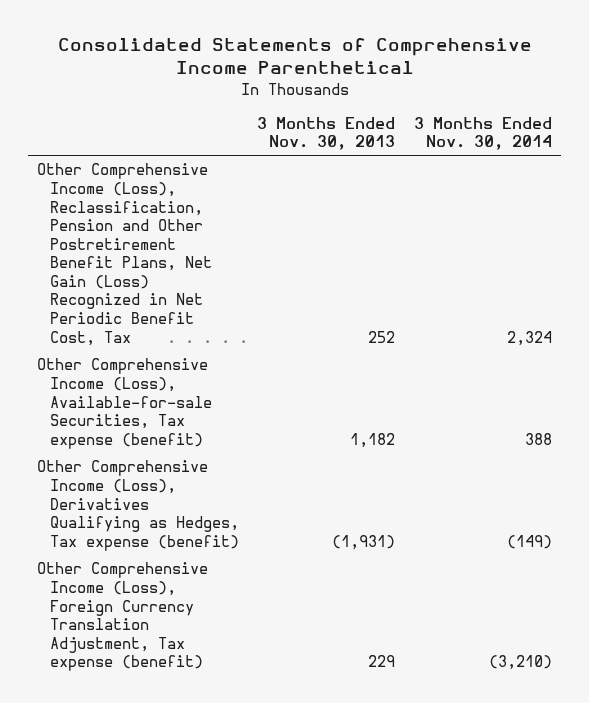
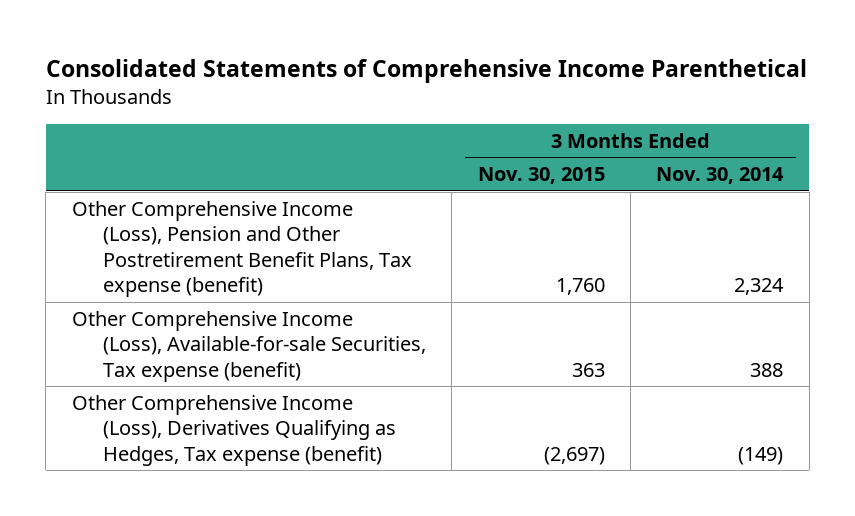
- | 3 Months Ended Nov. 30, 2013 | 3 Months Ended Nov. 30, 2014
+ | 3 Months Ended Nov. 30, 2015 | 3 Months Ended Nov. 30, 2014
- Other Comprehensive Income (Loss), Reclassification, Pension and Other Postretirement Benefit Plans, Net Gain (Loss) Recognized in Net Periodic Benefit Cost, Tax | 252 | 2,324
+ Other Comprehensive Income (Loss), Pension and Other Postretirement Benefit Plans, Tax expense (benefit) | 1,760 | 2,324
- Other Comprehensive Income (Loss), Foreign Currency Translation Adjustment, Tax expense (benefit) | 229 | (3,210)

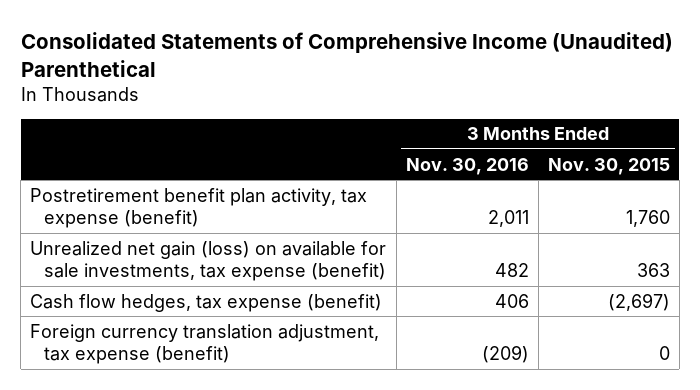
- Consolidated Statements of Comprehensive Income Parenthetical
+ Consolidated Statements of Comprehensive Income (Unaudited) Parenthetical
- | 3 Months Ended Nov. 30, 2015 | 3 Months Ended Nov. 30, 2014
+ | 3 Months Ended Nov. 30, 2016 | 3 Months Ended Nov. 30, 2015
- Other Comprehensive Income (Loss), Pension and Other Postretirement Benefit Plans, Tax expense (benefit) | 1,760 | 2,324
- Other Comprehensive Income (Loss), Available-for-sale Securities, Tax expense (benefit) | 363 | 388
- Other Comprehensive Income (Loss), Derivatives Qualifying as Hedges, Tax expense (benefit) | (2,697) | (149)
+ Postretirement benefit plan activity, tax expense (benefit) | 2,011 | 1,760
+ Unrealized net gain (loss) on available for sale investments, tax expense (benefit) | 482 | 363
+ Cash flow hedges, tax expense (benefit) | 406 | (2,697)
+ Foreign currency translation adjustment, tax expense (benefit) | (209) | 0

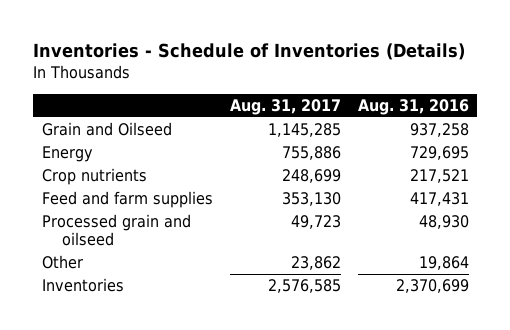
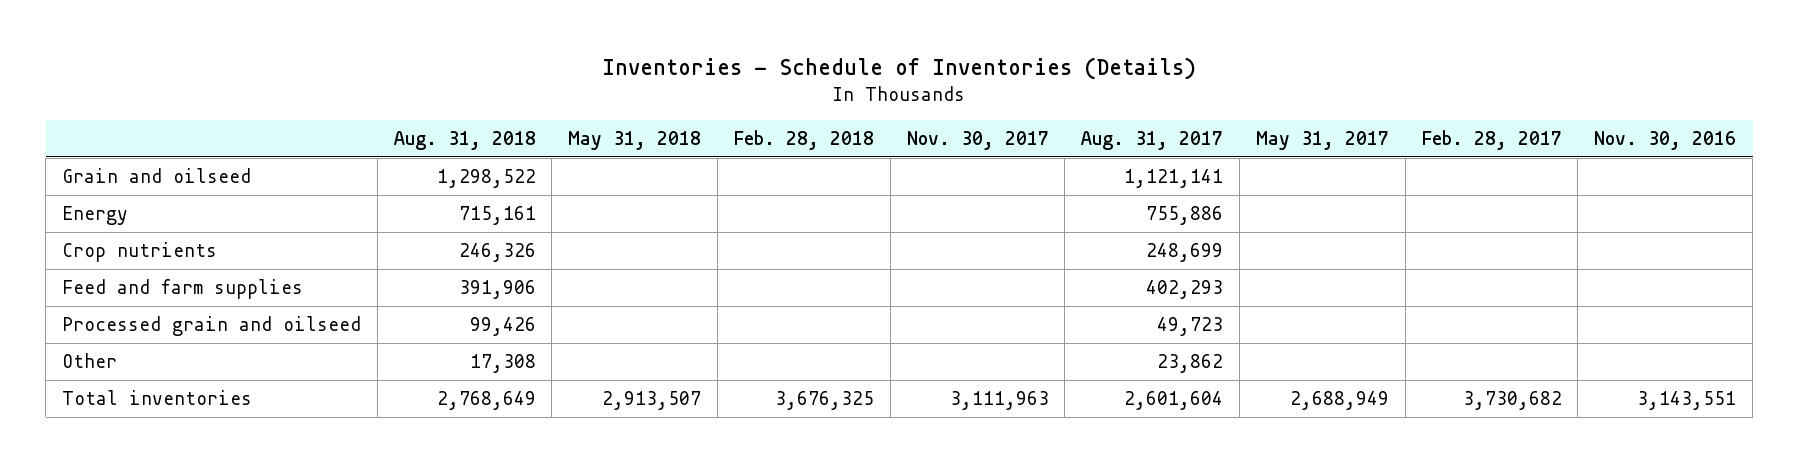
- | Aug. 31, 2017 | Aug. 31, 2016
+ | Aug. 31, 2018 | May 31, 2018 | Feb. 28, 2018 | Nov. 30, 2017 | Aug. 31, 2017 | May 31, 2017 | Feb. 28, 2017 | Nov. 30, 2016
- Grain and Oilseed | 1,145,285 | 937,258
+ Grain and oilseed | 1,298,522 | | | | 1,121,141 | | |
- Feed and farm supplies | 353,130 | 417,431
+ Feed and farm supplies | 391,906 | | | | 402,293 | | |
- Inventories | 2,576,585 | 2,370,699
+ Total inventories | 2,768,649 | 2,913,507 | 3,676,325 | 3,111,963 | 2,601,604 | 2,688,949 | 3,730,682 | 3,143,551

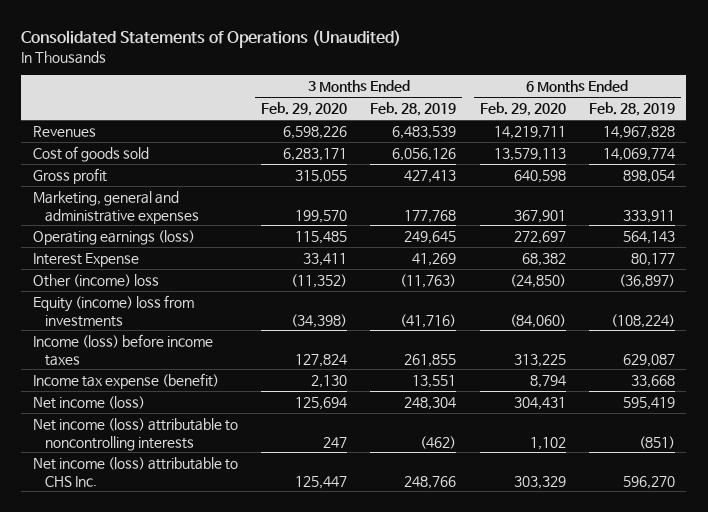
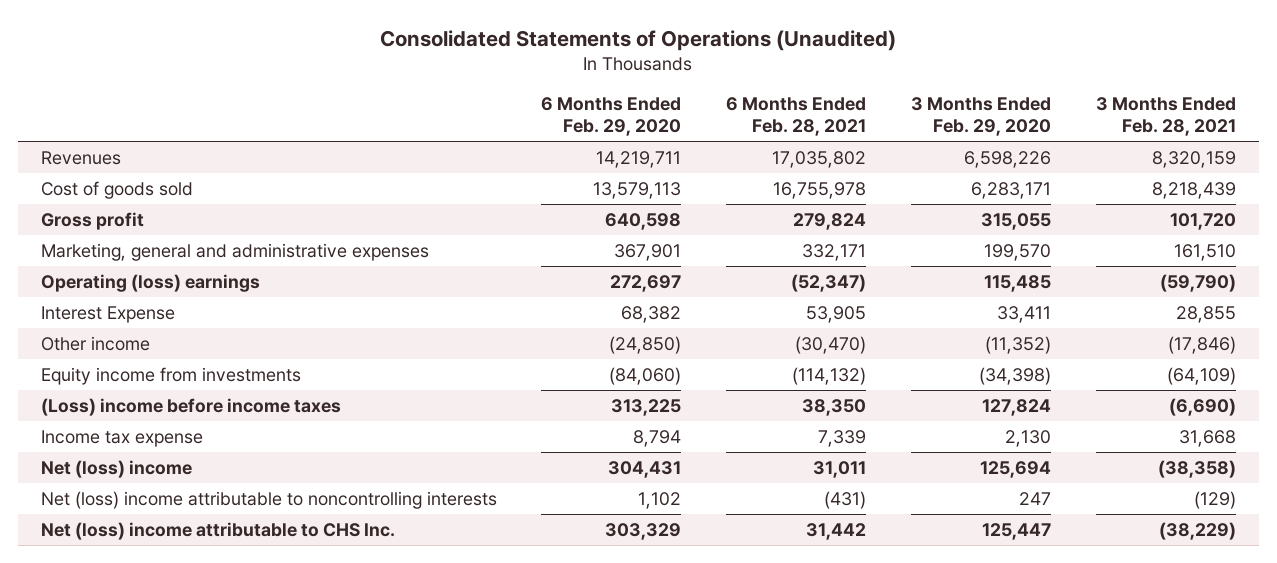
- | 3 Months Ended Feb. 29, 2020 | 3 Months Ended Feb. 28, 2019 | 6 Months Ended Feb. 29, 2020 | 6 Months Ended Feb. 28, 2019
+ | 6 Months Ended Feb. 29, 2020 | 6 Months Ended Feb. 28, 2021 | 3 Months Ended Feb. 29, 2020 | 3 Months Ended Feb. 28, 2021
- Operating earnings (loss) | 115,485 | 249,645 | 272,697 | 564,143
+ Operating (loss) earnings | 272,697 | (52,347) | 115,485 | (59,790)
- Other (income) loss | (11,352) | (11,763) | (24,850) | (36,897)
- Equity (income) loss from investments | (34,398) | (41,716) | (84,060) | (108,224)
- Income (loss) before income taxes | 127,824 | 261,855 | 313,225 | 629,087
- Income tax expense (benefit) | 2,130 | 13,551 | 8,794 | 33,668
- Net income (loss) | 125,694 | 248,304 | 304,431 | 595,419
- Net income (loss) attributable to noncontrolling interests | 247 | (462) | 1,102 | (851)
- Net income (loss) attributable to CHS Inc. | 125,447 | 248,766 | 303,329 | 596,270
+ Other income | (24,850) | (30,470) | (11,352) | (17,846)
+ Equity income from investments | (84,060) | (114,132) | (34,398) | (64,109)
+ (Loss) income before income taxes | 313,225 | 38,350 | 127,824 | (6,690)
+ Income tax expense | 8,794 | 7,339 | 2,130 | 31,668
+ Net (loss) income | 304,431 | 31,011 | 125,694 | (38,358)
+ Net (loss) income attributable to noncontrolling interests | 1,102 | (431) | 247 | (129)
+ Net (loss) income attributable to CHS Inc. | 303,329 | 31,442 | 125,447 | (38,229)

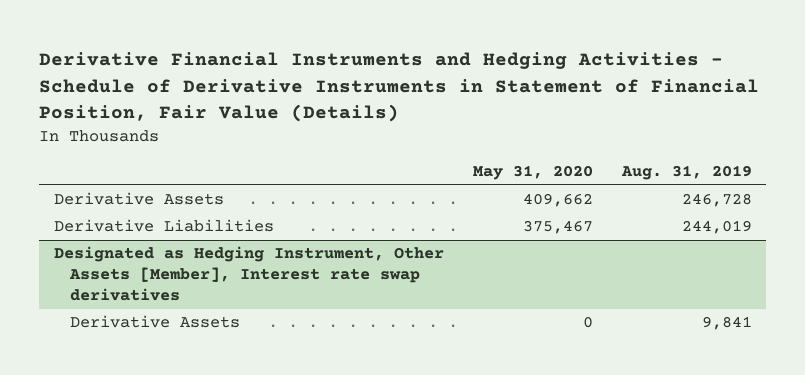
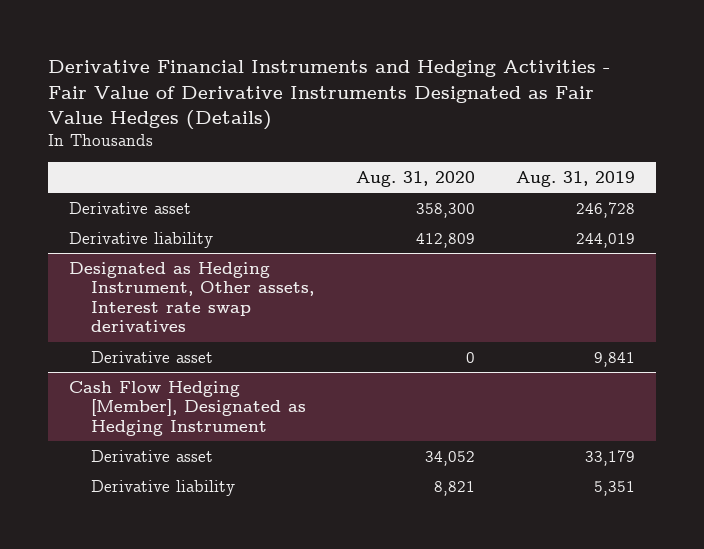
- Derivative Financial Instruments and Hedging Activities - Schedule of Derivative Instruments in Statement of Financial Position, Fair Value (Details)
+ Derivative Financial Instruments and Hedging Activities - Fair Value of Derivative Instruments Designated as Fair Value Hedges (Details)
- | May 31, 2020 | Aug. 31, 2019
+ | Aug. 31, 2020 | Aug. 31, 2019
- Derivative Assets | 409,662 | 246,728
- Derivative Liabilities | 375,467 | 244,019
- Designated as Hedging Instrument, Other Assets [Member], Interest rate swap derivatives
- Derivative Assets | 0 | 9,841
+ Derivative asset | 358,300 | 246,728
+ Derivative liability | 412,809 | 244,019
+ Designated as Hedging Instrument, Other assets, Interest rate swap derivatives
+ Derivative asset | 0 | 9,841
+ Cash Flow Hedging [Member], Designated as Hedging Instrument
+ Derivative asset | 34,052 | 33,179
+ Derivative liability | 8,821 | 5,351

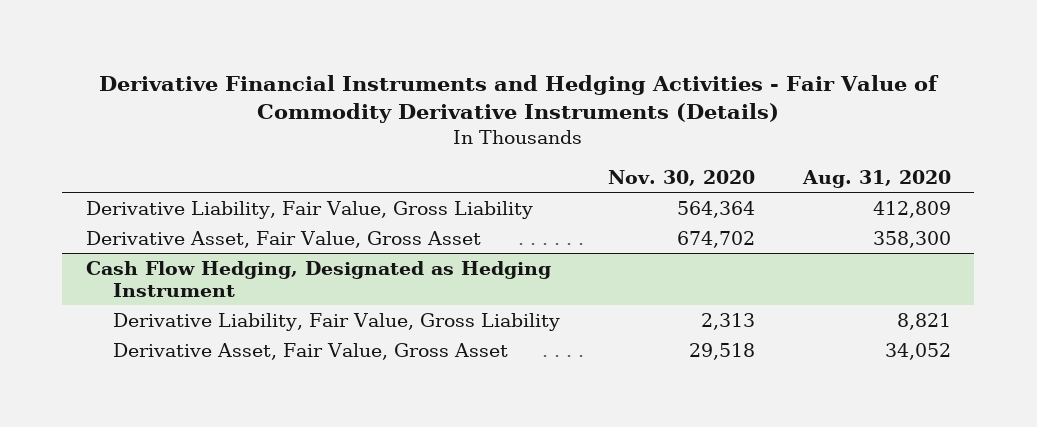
- Derivative Financial Instruments and Hedging Activities - Fair Value of Derivative Instruments Designated as Fair Value Hedges (Details)
+ Derivative Financial Instruments and Hedging Activities - Fair Value of Commodity Derivative Instruments (Details)
- | Aug. 31, 2020 | Aug. 31, 2019
+ | Nov. 30, 2020 | Aug. 31, 2020
- Derivative asset | 358,300 | 246,728
- Derivative liability | 412,809 | 244,019
- Designated as Hedging Instrument, Other assets, Interest rate swap derivatives
- Derivative asset | 0 | 9,841
- Cash Flow Hedging [Member], Designated as Hedging Instrument
- Derivative asset | 34,052 | 33,179
- Derivative liability | 8,821 | 5,351
+ Derivative Liability, Fair Value, Gross Liability | 564,364 | 412,809
+ Derivative Asset, Fair Value, Gross Asset | 674,702 | 358,300
+ Cash Flow Hedging, Designated as Hedging Instrument
+ Derivative Liability, Fair Value, Gross Liability | 2,313 | 8,821
+ Derivative Asset, Fair Value, Gross Asset | 29,518 | 34,052

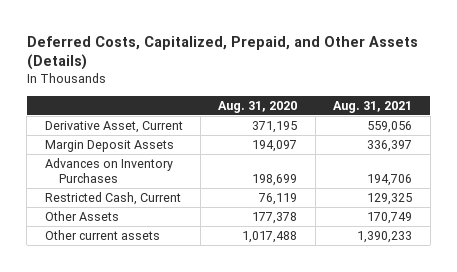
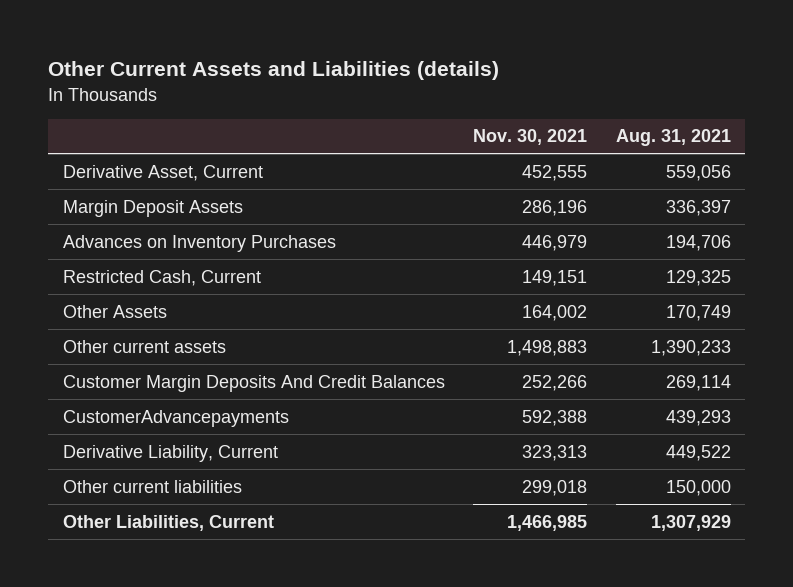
- Deferred Costs, Capitalized, Prepaid, and Other Assets (Details)
+ Other Current Assets and Liabilities (details)
- | Aug. 31, 2020 | Aug. 31, 2021
+ | Nov. 30, 2021 | Aug. 31, 2021
+ Customer Margin Deposits And Credit Balances | 252,266 | 269,114
+ CustomerAdvancepayments | 592,388 | 439,293
+ Derivative Liability, Current | 323,313 | 449,522
+ Other current liabilities | 299,018 | 150,000
+ Other Liabilities, Current | 1,466,985 | 1,307,929

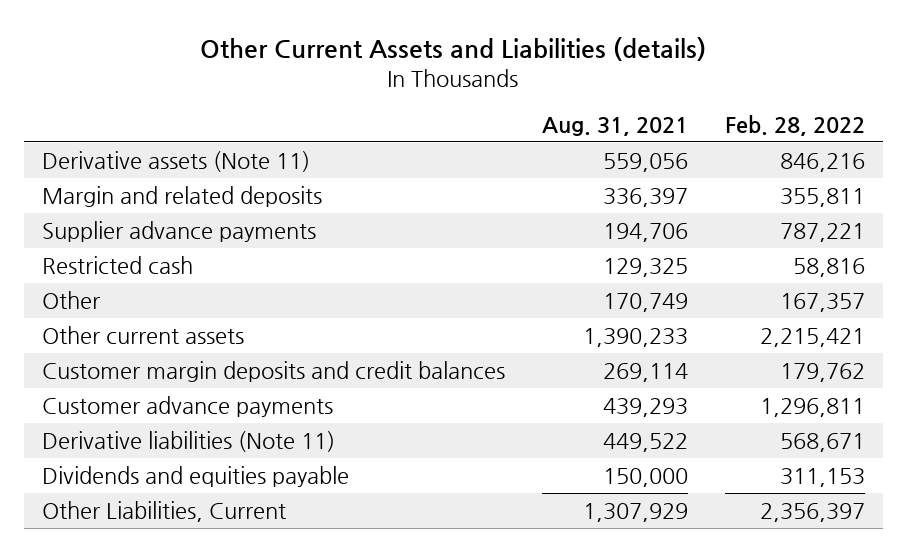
- | Nov. 30, 2021 | Aug. 31, 2021
+ | Aug. 31, 2021 | Feb. 28, 2022
- Derivative Asset, Current | 452,555 | 559,056
- Margin Deposit Assets | 286,196 | 336,397
- Advances on Inventory Purchases | 446,979 | 194,706
- Restricted Cash, Current | 149,151 | 129,325
- Other Assets | 164,002 | 170,749
+ Derivative assets (Note 11) | 559,056 | 846,216
+ Margin and related deposits | 336,397 | 355,811
+ Supplier advance payments | 194,706 | 787,221
+ Restricted cash | 129,325 | 58,816
+ Other | 170,749 | 167,357
- Customer Margin Deposits And Credit Balances | 252,266 | 269,114
- CustomerAdvancepayments | 592,388 | 439,293
- Derivative Liability, Current | 323,313 | 449,522
- Other current liabilities | 299,018 | 150,000
+ Customer margin deposits and credit balances | 269,114 | 179,762
+ Customer advance payments | 439,293 | 1,296,811
+ Derivative liabilities (Note 11) | 449,522 | 568,671
+ Dividends and equities payable | 150,000 | 311,153

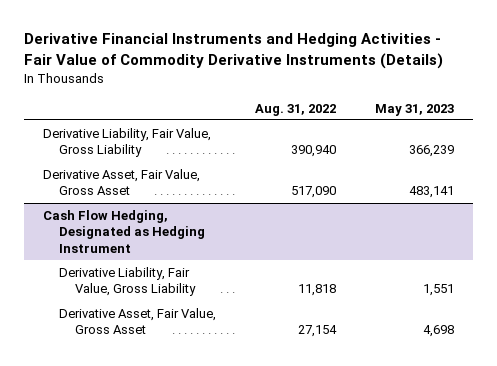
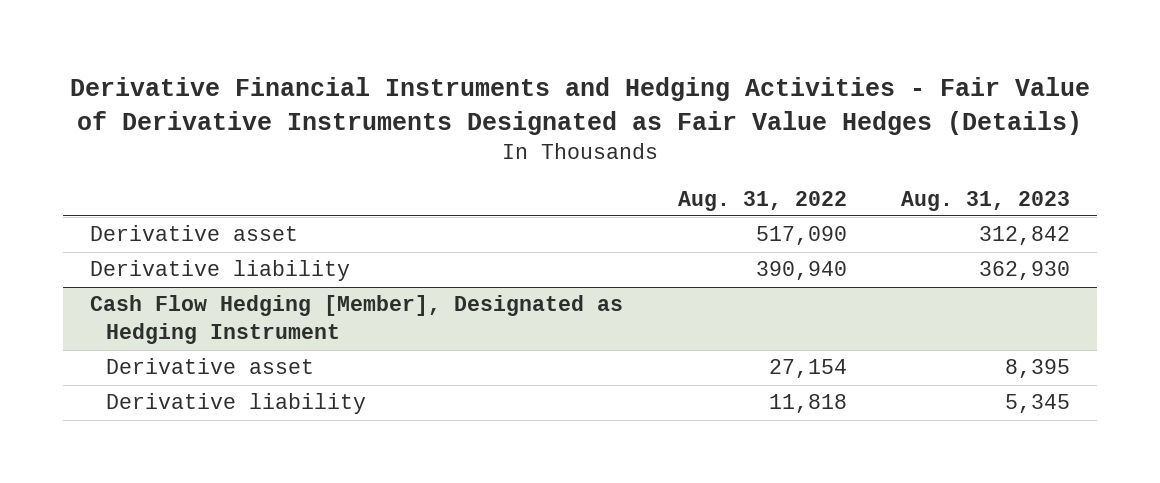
- Derivative Financial Instruments and Hedging Activities - Fair Value of Commodity Derivative Instruments (Details)
+ Derivative Financial Instruments and Hedging Activities - Fair Value of Derivative Instruments Designated as Fair Value Hedges (Details)
- | Aug. 31, 2022 | May 31, 2023
+ | Aug. 31, 2022 | Aug. 31, 2023
- Derivative Liability, Fair Value, Gross Liability | 390,940 | 366,239
- Derivative Asset, Fair Value, Gross Asset | 517,090 | 483,141
- Cash Flow Hedging, Designated as Hedging Instrument
- Derivative Liability, Fair Value, Gross Liability | 11,818 | 1,551
- Derivative Asset, Fair Value, Gross Asset | 27,154 | 4,698
+ Derivative asset | 517,090 | 312,842
+ Derivative liability | 390,940 | 362,930
+ Cash Flow Hedging [Member], Designated as Hedging Instrument
+ Derivative asset | 27,154 | 8,395
+ Derivative liability | 11,818 | 5,345

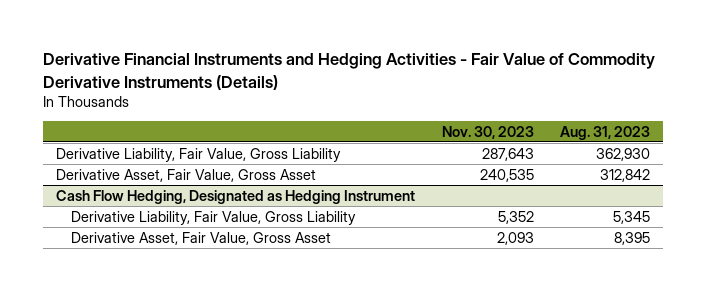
- Derivative Financial Instruments and Hedging Activities - Fair Value of Derivative Instruments Designated as Fair Value Hedges (Details)
+ Derivative Financial Instruments and Hedging Activities - Fair Value of Commodity Derivative Instruments (Details)
- | Aug. 31, 2022 | Aug. 31, 2023
+ | Nov. 30, 2023 | Aug. 31, 2023
- Derivative asset | 517,090 | 312,842
- Derivative liability | 390,940 | 362,930
- Cash Flow Hedging [Member], Designated as Hedging Instrument
- Derivative asset | 27,154 | 8,395
- Derivative liability | 11,818 | 5,345
+ Derivative Liability, Fair Value, Gross Liability | 287,643 | 362,930
+ Derivative Asset, Fair Value, Gross Asset | 240,535 | 312,842
+ Cash Flow Hedging, Designated as Hedging Instrument
+ Derivative Liability, Fair Value, Gross Liability | 5,352 | 5,345
+ Derivative Asset, Fair Value, Gross Asset | 2,093 | 8,395

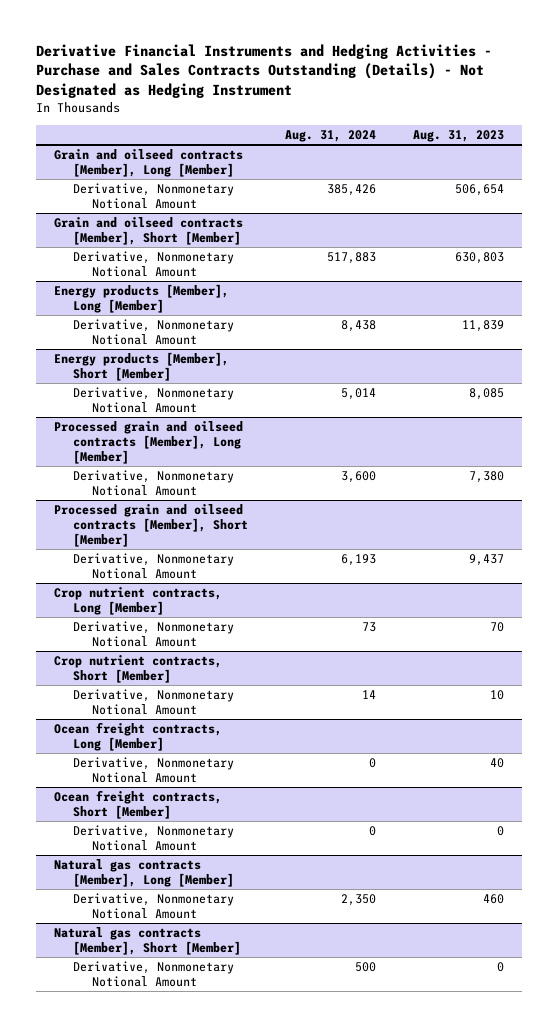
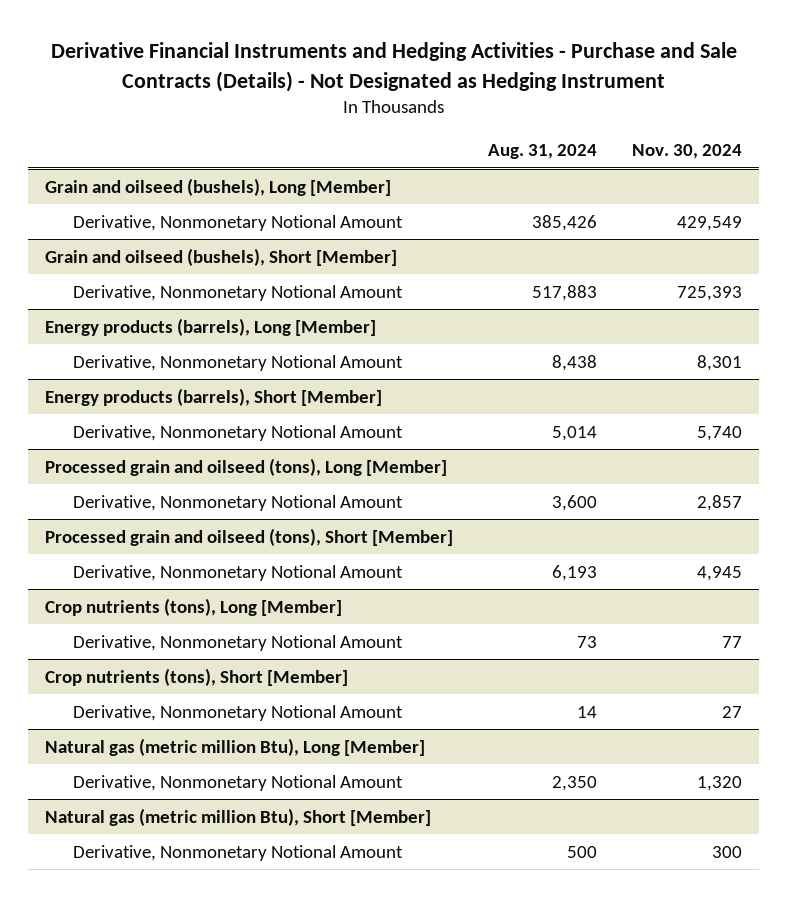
- Derivative Financial Instruments and Hedging Activities - Purchase and Sales Contracts Outstanding (Details) - Not Designated as Hedging Instrument
+ Derivative Financial Instruments and Hedging Activities - Purchase and Sale Contracts (Details) - Not Designated as Hedging Instrument
- | Aug. 31, 2024 | Aug. 31, 2023
+ | Aug. 31, 2024 | Nov. 30, 2024
- Grain and oilseed contracts [Member], Long [Member]
+ Grain and oilseed (bushels), Long [Member]
- Grain and oilseed contracts [Member], Short [Member]
+ Grain and oilseed (bushels), Short [Member]
- Energy products [Member], Long [Member]
+ Energy products (barrels), Long [Member]
- Energy products [Member], Short [Member]
+ Energy products (barrels), Short [Member]
- Processed grain and oilseed contracts [Member], Long [Member]
+ Processed grain and oilseed (tons), Long [Member]
- Processed grain and oilseed contracts [Member], Short [Member]
+ Processed grain and oilseed (tons), Short [Member]
- Crop nutrient contracts, Long [Member]
+ Crop nutrients (tons), Long [Member]
- Crop nutrient contracts, Short [Member]
+ Crop nutrients (tons), Short [Member]
- Ocean freight contracts, Long [Member]
- Derivative, Nonmonetary Notional Amount | 0 | 40
- Ocean freight contracts, Short [Member]
- Derivative, Nonmonetary Notional Amount | 0 | 0
- Natural gas contracts [Member], Long [Member]
+ Natural gas (metric million Btu), Long [Member]
- Natural gas contracts [Member], Short [Member]
+ Natural gas (metric million Btu), Short [Member]

